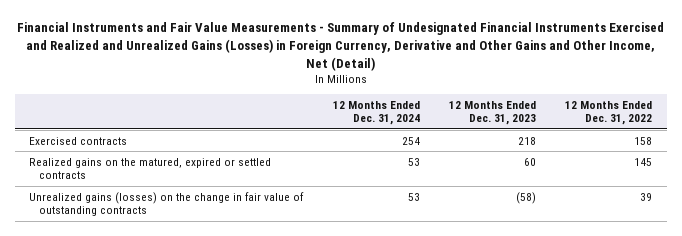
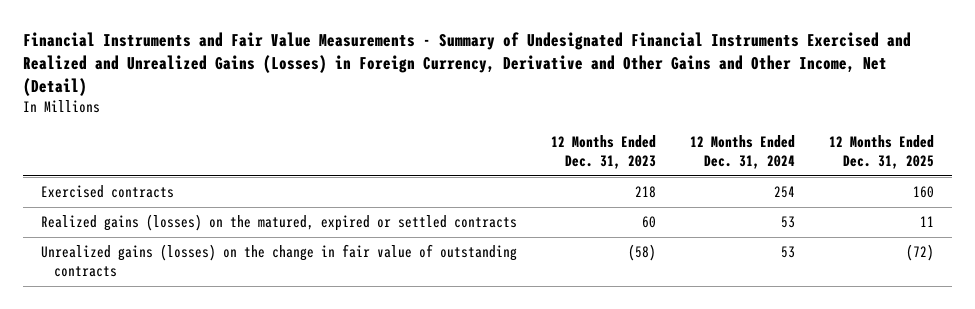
- | 12 Months Ended Dec. 31, 2024 | 12 Months Ended Dec. 31, 2023 | 12 Months Ended Dec. 31, 2022
+ | 12 Months Ended Dec. 31, 2023 | 12 Months Ended Dec. 31, 2024 | 12 Months Ended Dec. 31, 2025
- Realized gains on the matured, expired or settled contracts | 53 | 60 | 145
+ Realized gains (losses) on the matured, expired or settled contracts | 60 | 53 | 11

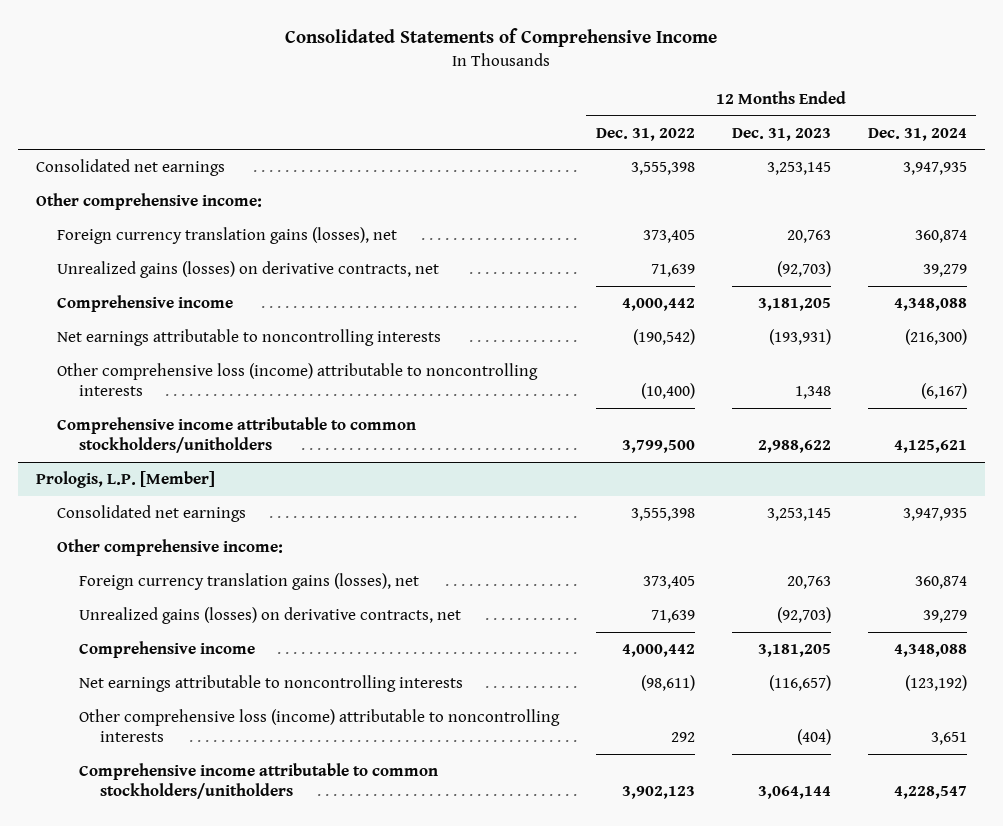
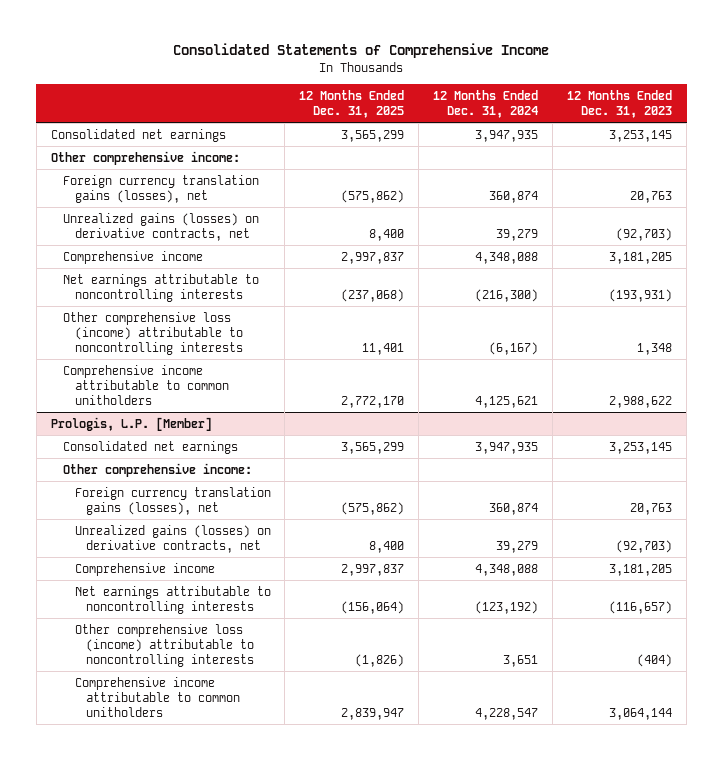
- | 12 Months Ended Dec. 31, 2022 | 12 Months Ended Dec. 31, 2023 | 12 Months Ended Dec. 31, 2024
+ | 12 Months Ended Dec. 31, 2025 | 12 Months Ended Dec. 31, 2024 | 12 Months Ended Dec. 31, 2023
- Comprehensive income attributable to common stockholders/unitholders | 3,799,500 | 2,988,622 | 4,125,621
+ Comprehensive income attributable to common unitholders | 2,772,170 | 4,125,621 | 2,988,622
@ Prologis, L.P. [Member]
- Comprehensive income attributable to common stockholders/unitholders | 3,902,123 | 3,064,144 | 4,228,547
+ Comprehensive income attributable to common unitholders | 2,839,947 | 4,228,547 | 3,064,144

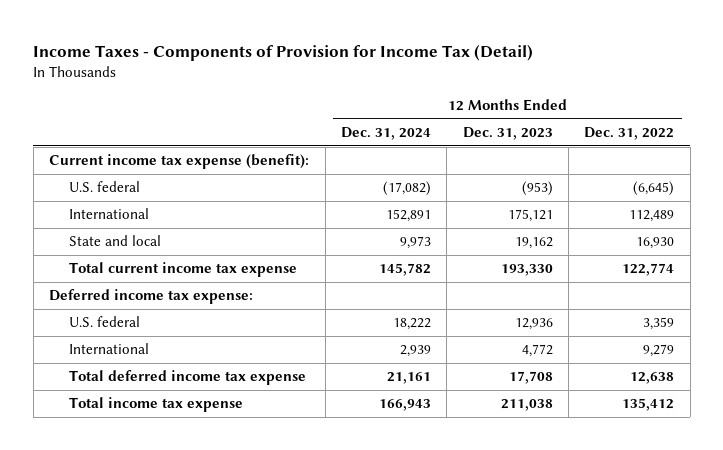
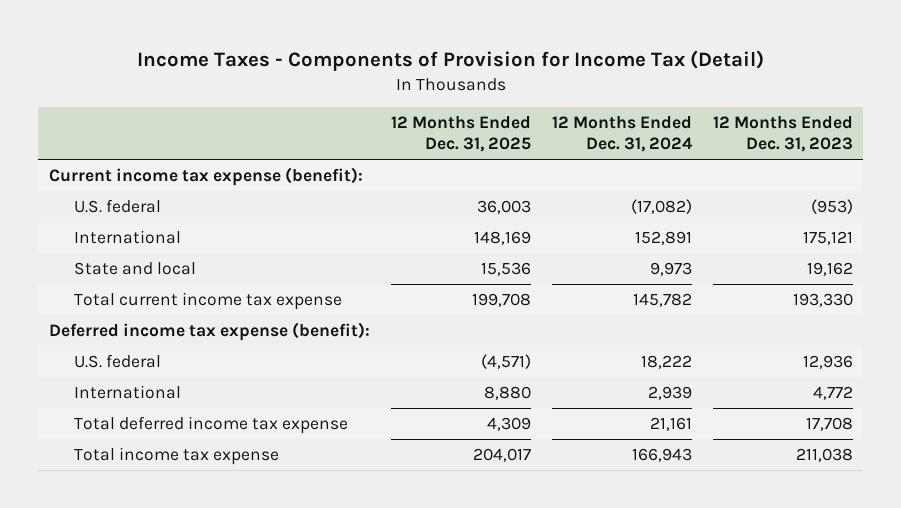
- | 12 Months Ended Dec. 31, 2024 | 12 Months Ended Dec. 31, 2023 | 12 Months Ended Dec. 31, 2022
+ | 12 Months Ended Dec. 31, 2025 | 12 Months Ended Dec. 31, 2024 | 12 Months Ended Dec. 31, 2023
- Deferred income tax expense:
+ Deferred income tax expense (benefit):

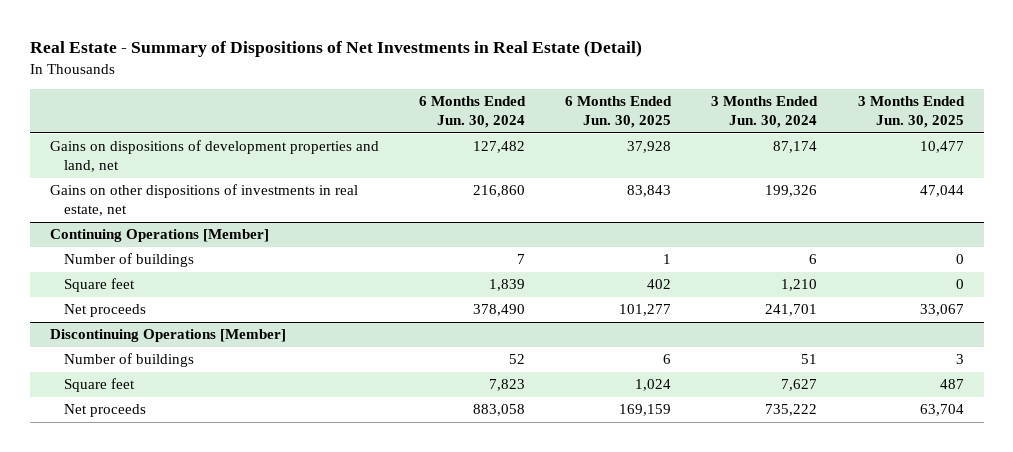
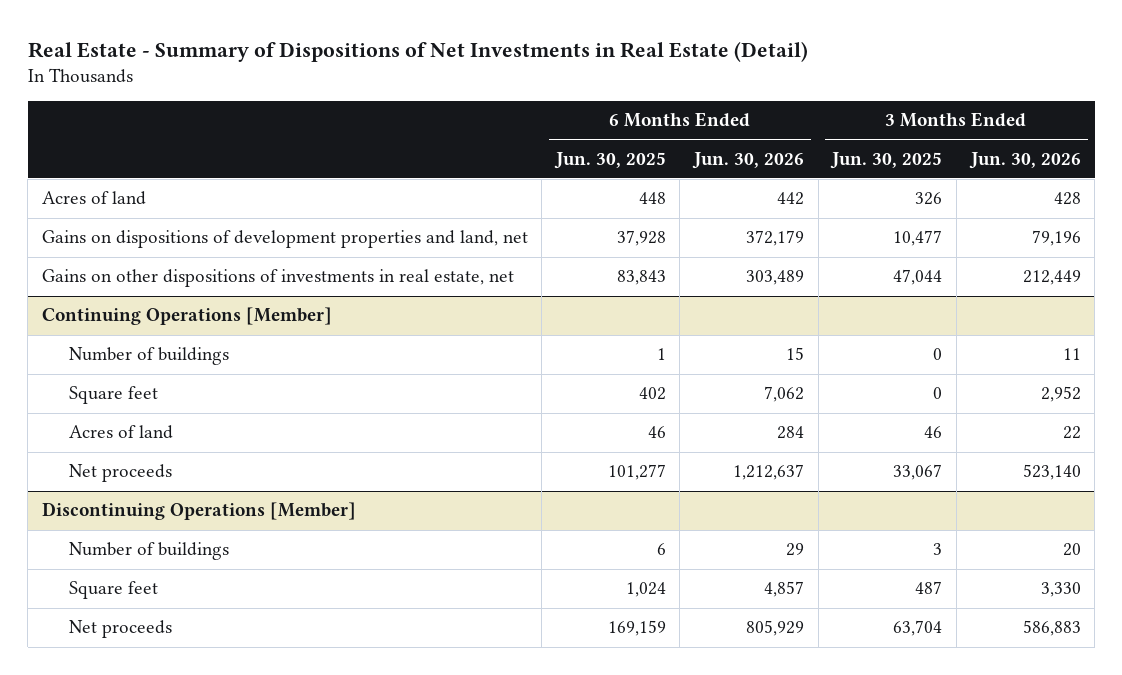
- | 6 Months Ended Jun. 30, 2024 | 6 Months Ended Jun. 30, 2025 | 3 Months Ended Jun. 30, 2024 | 3 Months Ended Jun. 30, 2025
+ | 6 Months Ended Jun. 30, 2025 | 6 Months Ended Jun. 30, 2026 | 3 Months Ended Jun. 30, 2025 | 3 Months Ended Jun. 30, 2026
+ Acres of land | 448 | 442 | 326 | 428
@ Continuing Operations [Member]
+ Acres of land | 46 | 284 | 46 | 22

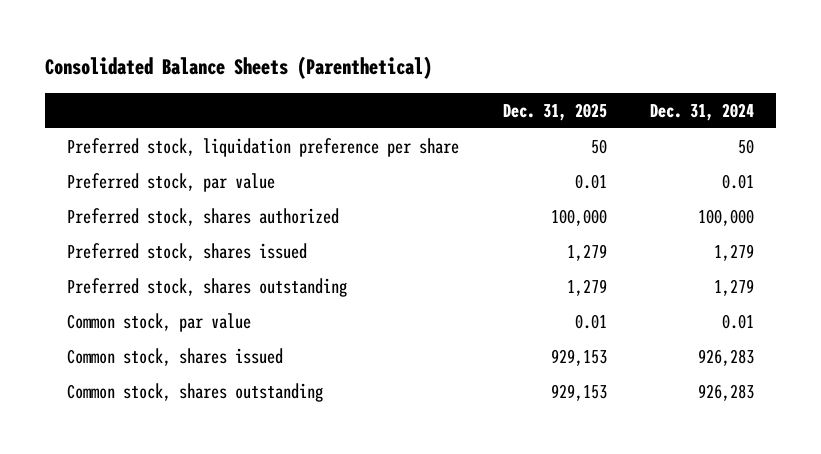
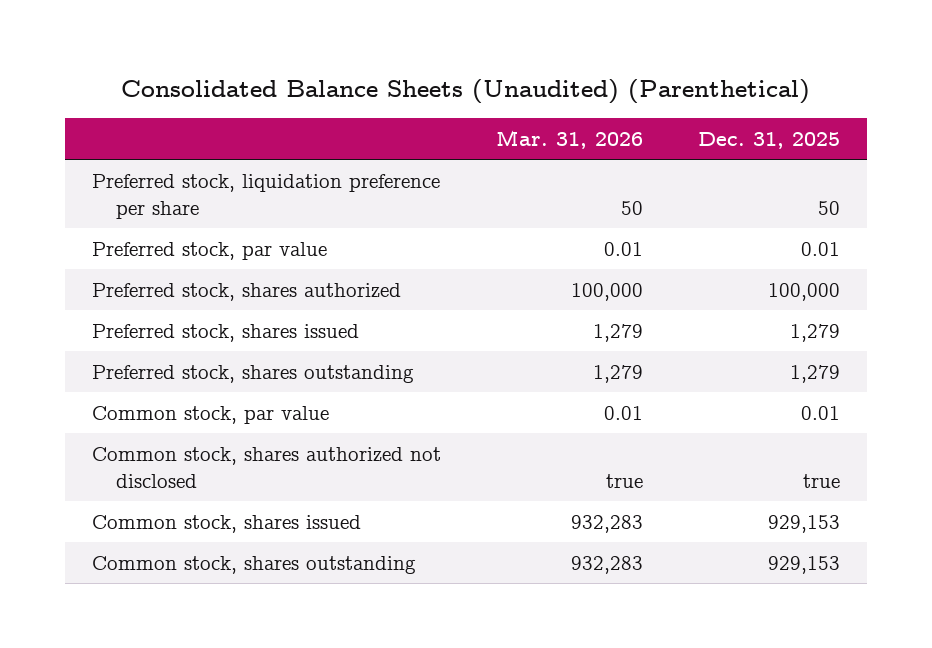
- Consolidated Balance Sheets (Parenthetical)
+ Consolidated Balance Sheets (Unaudited) (Parenthetical)
- | Dec. 31, 2025 | Dec. 31, 2024
+ | Mar. 31, 2026 | Dec. 31, 2025
+ Common stock, shares authorized not disclosed | true | true

